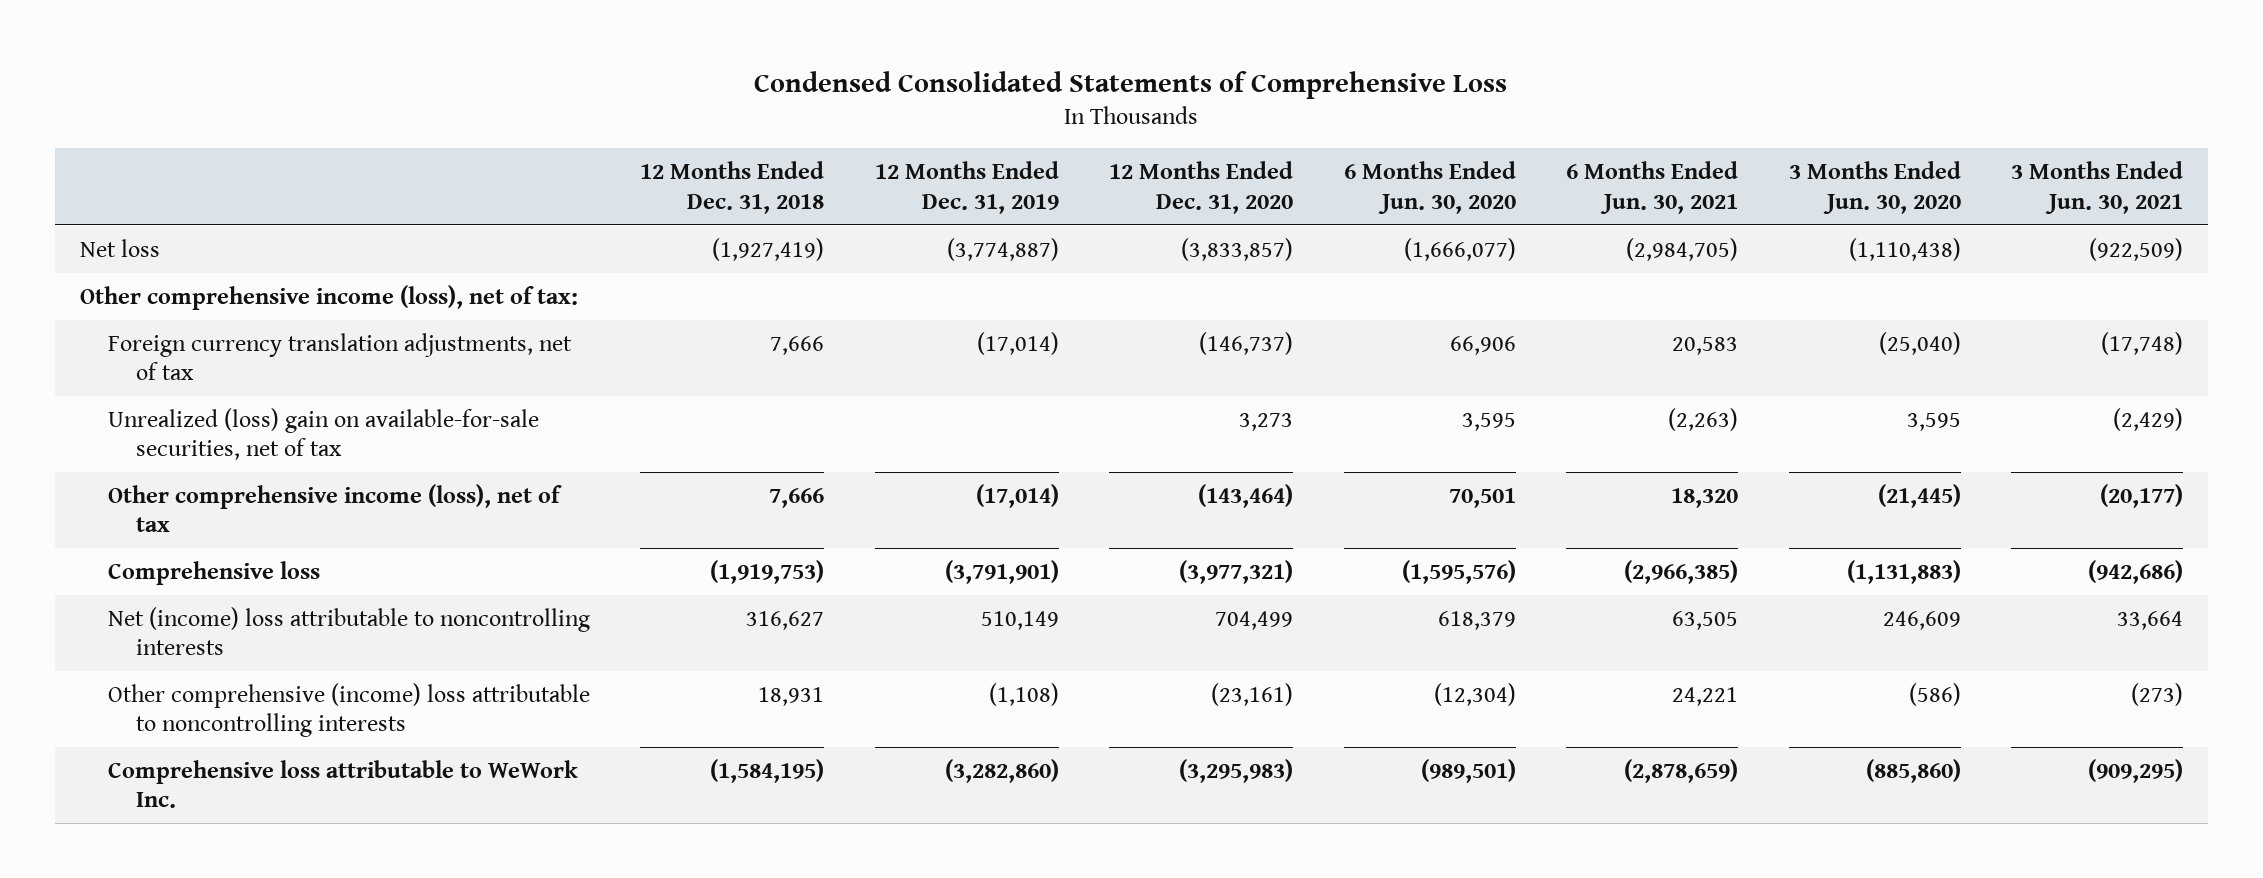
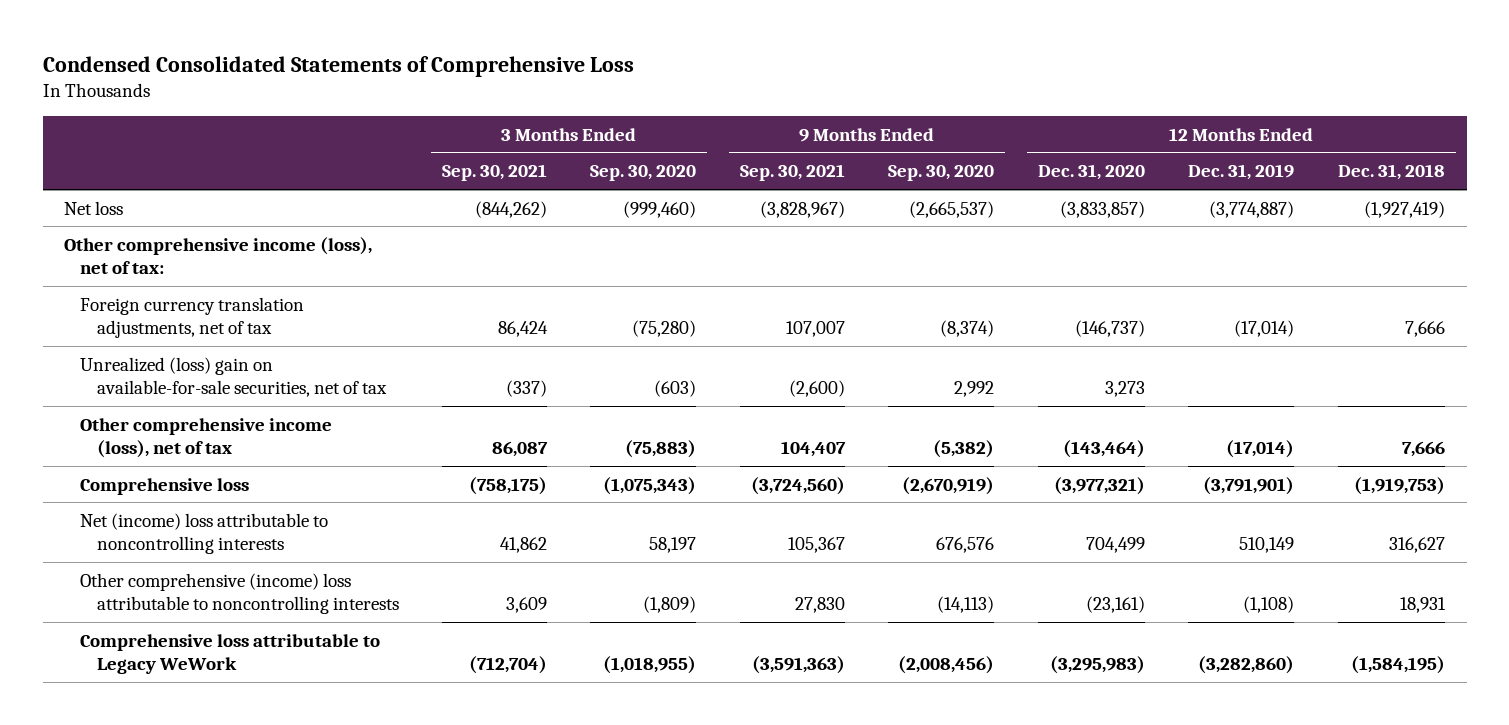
- | 12 Months Ended Dec. 31, 2018 | 12 Months Ended Dec. 31, 2019 | 12 Months Ended Dec. 31, 2020 | 6 Months Ended Jun. 30, 2020 | 6 Months Ended Jun. 30, 2021 | 3 Months Ended Jun. 30, 2020 | 3 Months Ended Jun. 30, 2021
+ | 3 Months Ended Sep. 30, 2021 | 3 Months Ended Sep. 30, 2020 | 9 Months Ended Sep. 30, 2021 | 9 Months Ended Sep. 30, 2020 | 12 Months Ended Dec. 31, 2020 | 12 Months Ended Dec. 31, 2019 | 12 Months Ended Dec. 31, 2018
- Comprehensive loss attributable to WeWork Inc. | (1,584,195) | (3,282,860) | (3,295,983) | (989,501) | (2,878,659) | (885,860) | (909,295)
+ Comprehensive loss attributable to Legacy WeWork | (712,704) | (1,018,955) | (3,591,363) | (2,008,456) | (3,295,983) | (3,282,860) | (1,584,195)

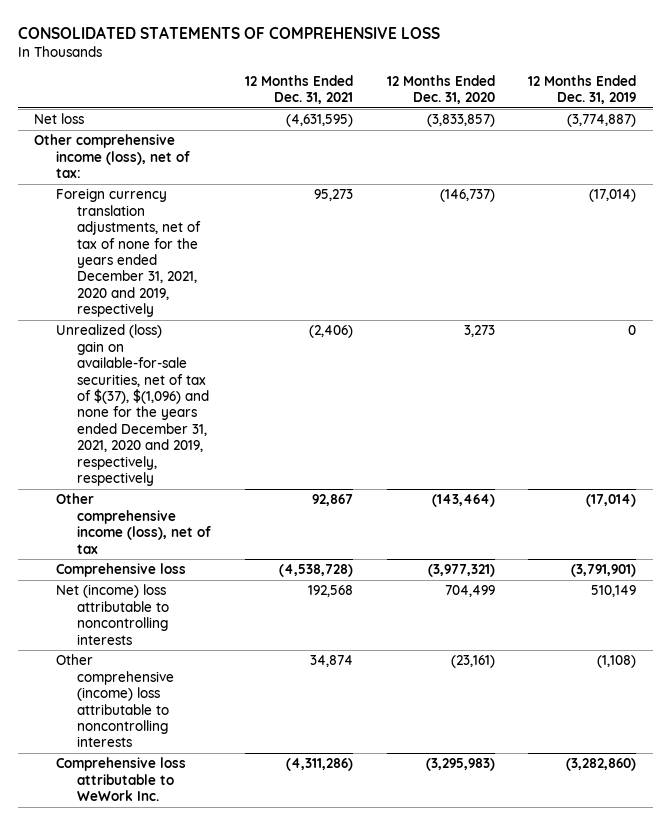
- Condensed Consolidated Statements of Comprehensive Loss
+ CONSOLIDATED STATEMENTS OF COMPREHENSIVE LOSS
- | 3 Months Ended Sep. 30, 2021 | 3 Months Ended Sep. 30, 2020 | 9 Months Ended Sep. 30, 2021 | 9 Months Ended Sep. 30, 2020 | 12 Months Ended Dec. 31, 2020 | 12 Months Ended Dec. 31, 2019 | 12 Months Ended Dec. 31, 2018
+ | 12 Months Ended Dec. 31, 2021 | 12 Months Ended Dec. 31, 2020 | 12 Months Ended Dec. 31, 2019
- Foreign currency translation adjustments, net of tax | 86,424 | (75,280) | 107,007 | (8,374) | (146,737) | (17,014) | 7,666
- Unrealized (loss) gain on available-for-sale securities, net of tax | (337) | (603) | (2,600) | 2,992 | 3,273 | |
+ Foreign currency translation adjustments, net of tax of none for the years ended December 31, 2021, 2020 and 2019, respectively | 95,273 | (146,737) | (17,014)
+ Unrealized (loss) gain on available-for-sale securities, net of tax of $(37), $(1,096) and none for the years ended December 31, 2021, 2020 and 2019, respectively, respectively | (2,406) | 3,273 | 0
- Comprehensive loss attributable to Legacy WeWork | (712,704) | (1,018,955) | (3,591,363) | (2,008,456) | (3,295,983) | (3,282,860) | (1,584,195)
+ Comprehensive loss attributable to WeWork Inc. | (4,311,286) | (3,295,983) | (3,282,860)

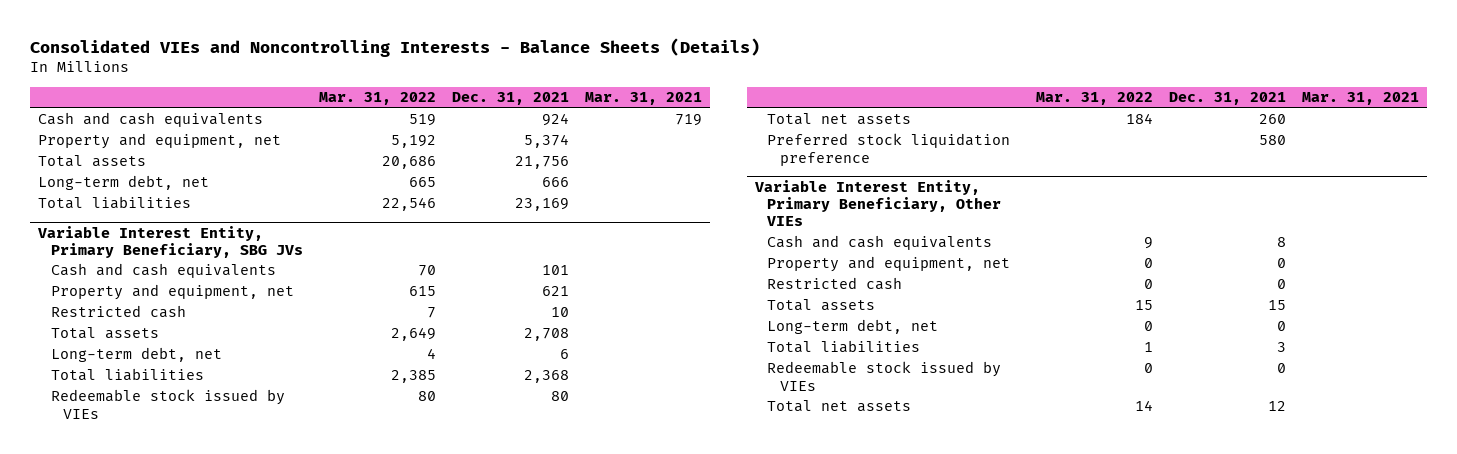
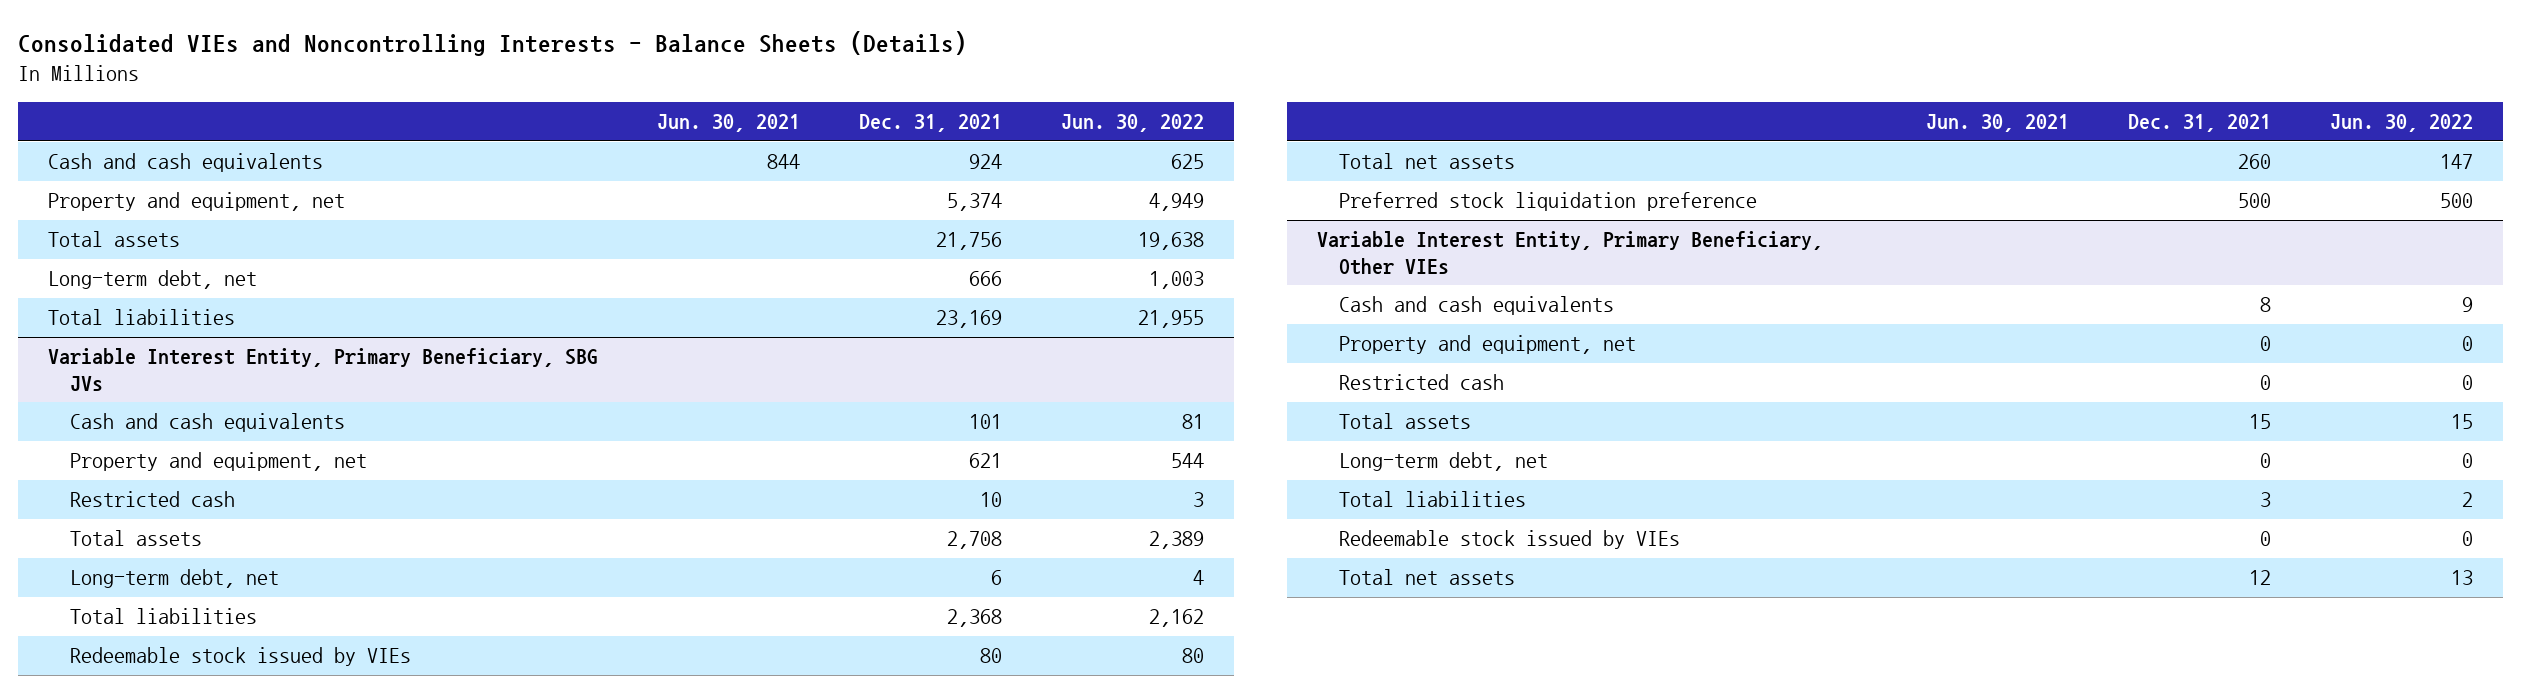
- | Mar. 31, 2022 | Dec. 31, 2021 | Mar. 31, 2021
+ | Jun. 30, 2021 | Dec. 31, 2021 | Jun. 30, 2022
@ Variable Interest Entity, Primary Beneficiary, SBG JVs
- Preferred stock liquidation preference | | 580 |
+ Preferred stock liquidation preference | | 500 | 500

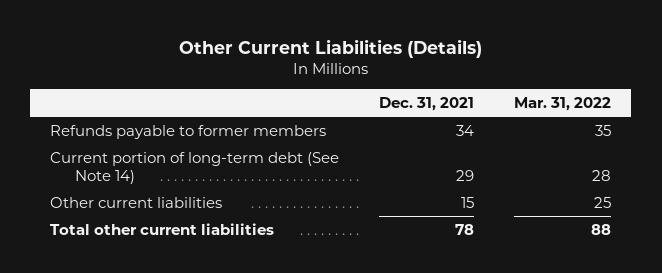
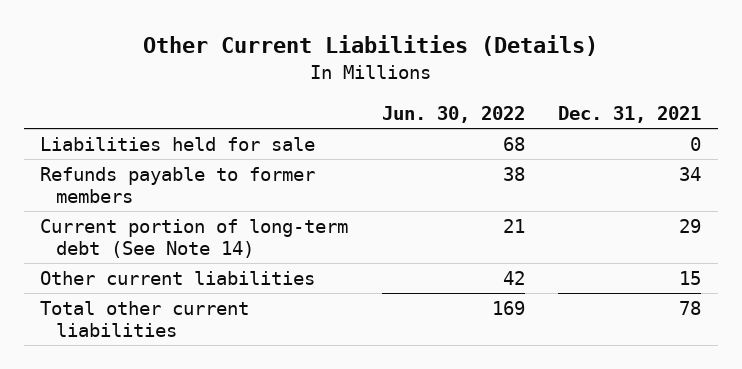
- | Dec. 31, 2021 | Mar. 31, 2022
+ | Jun. 30, 2022 | Dec. 31, 2021
+ Liabilities held for sale | 68 | 0

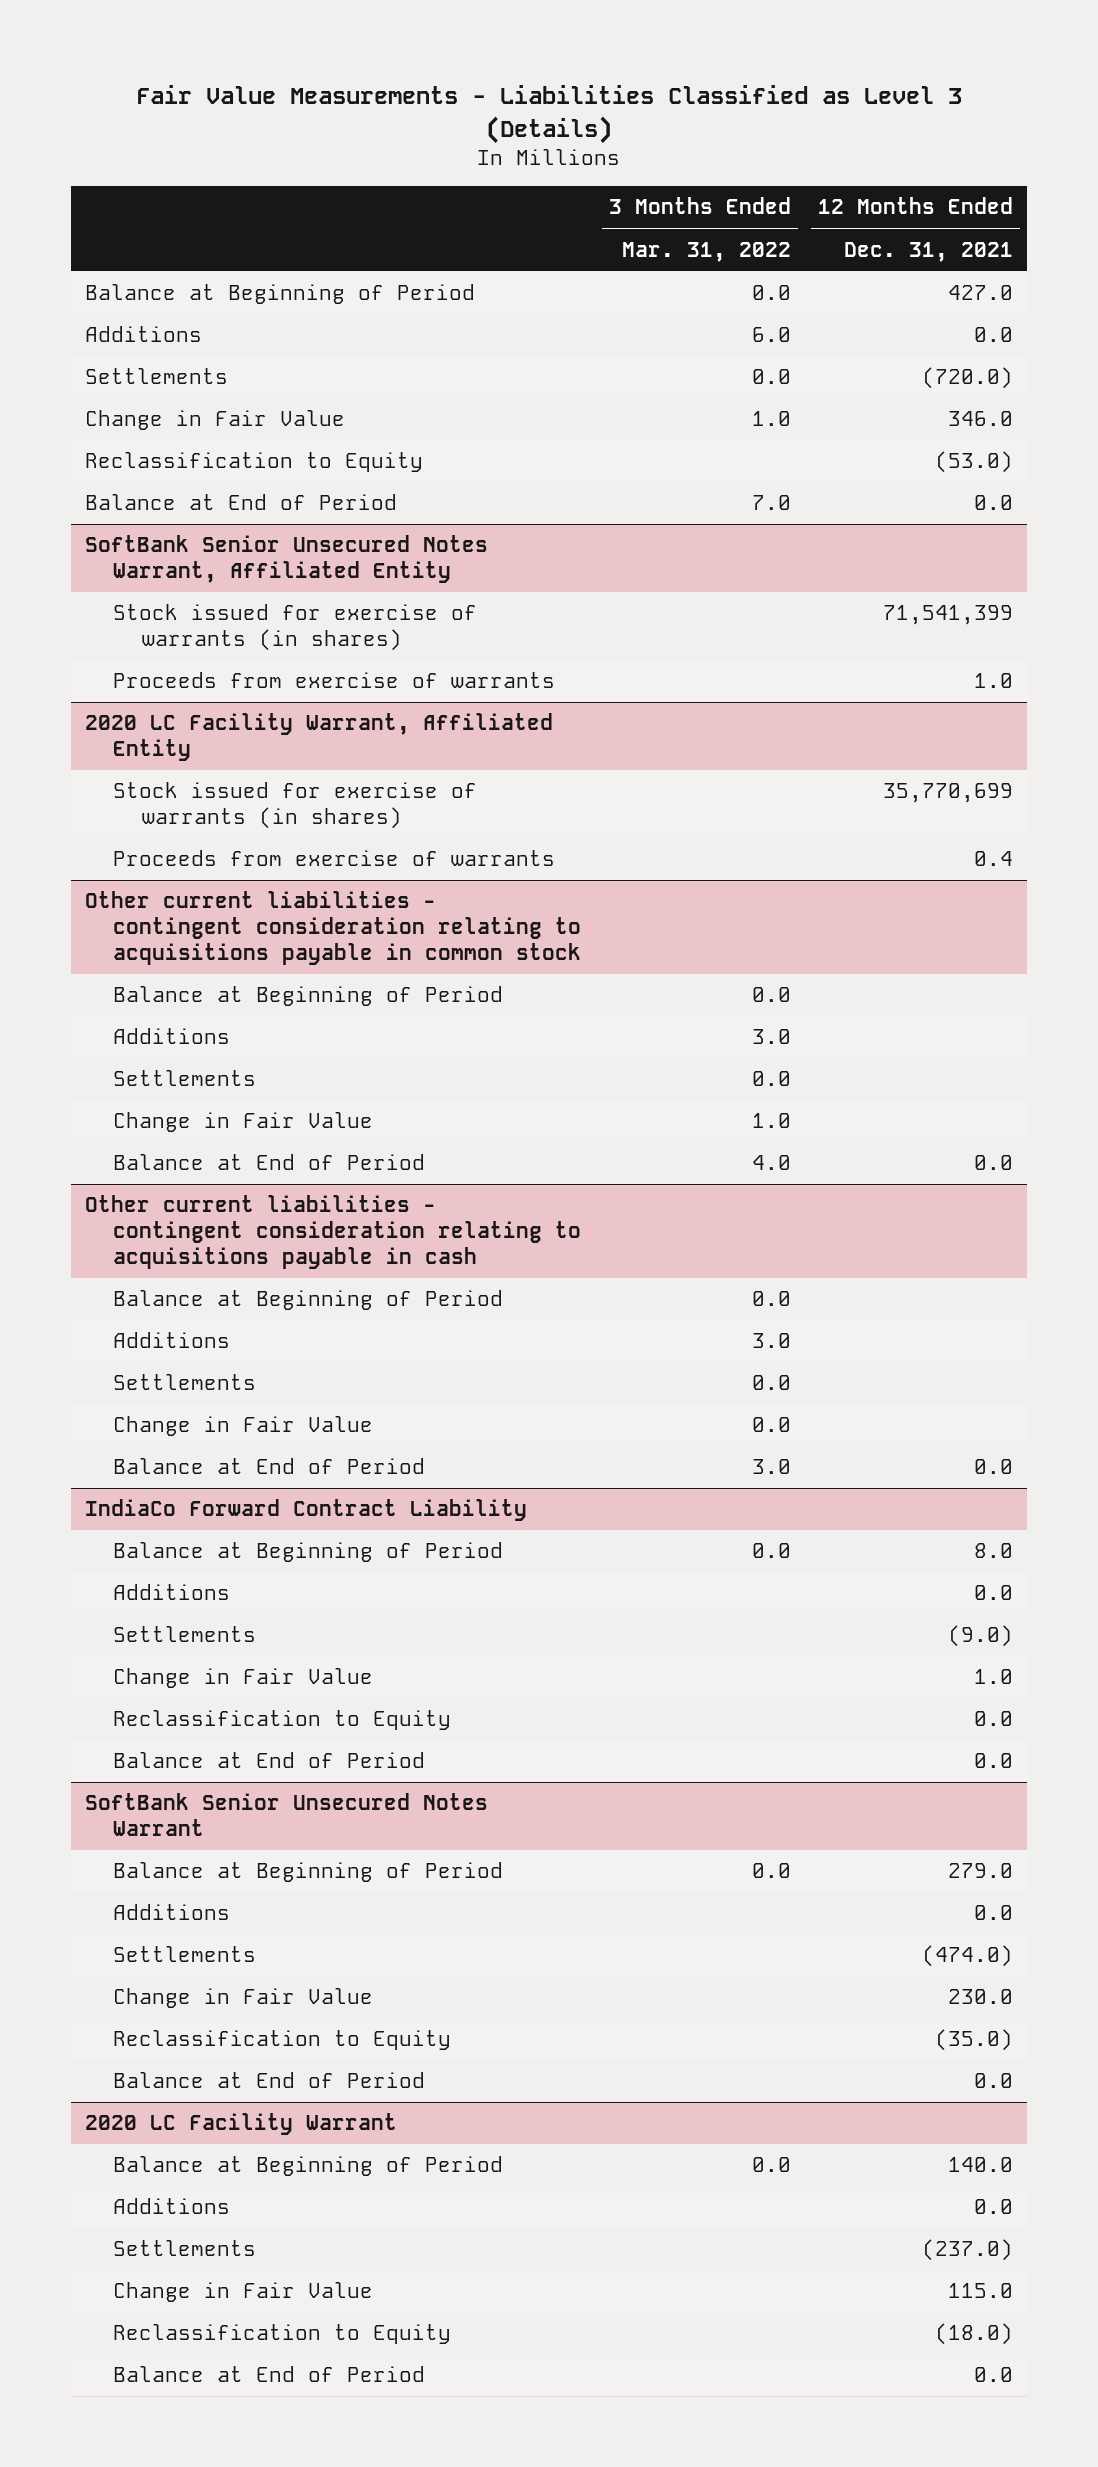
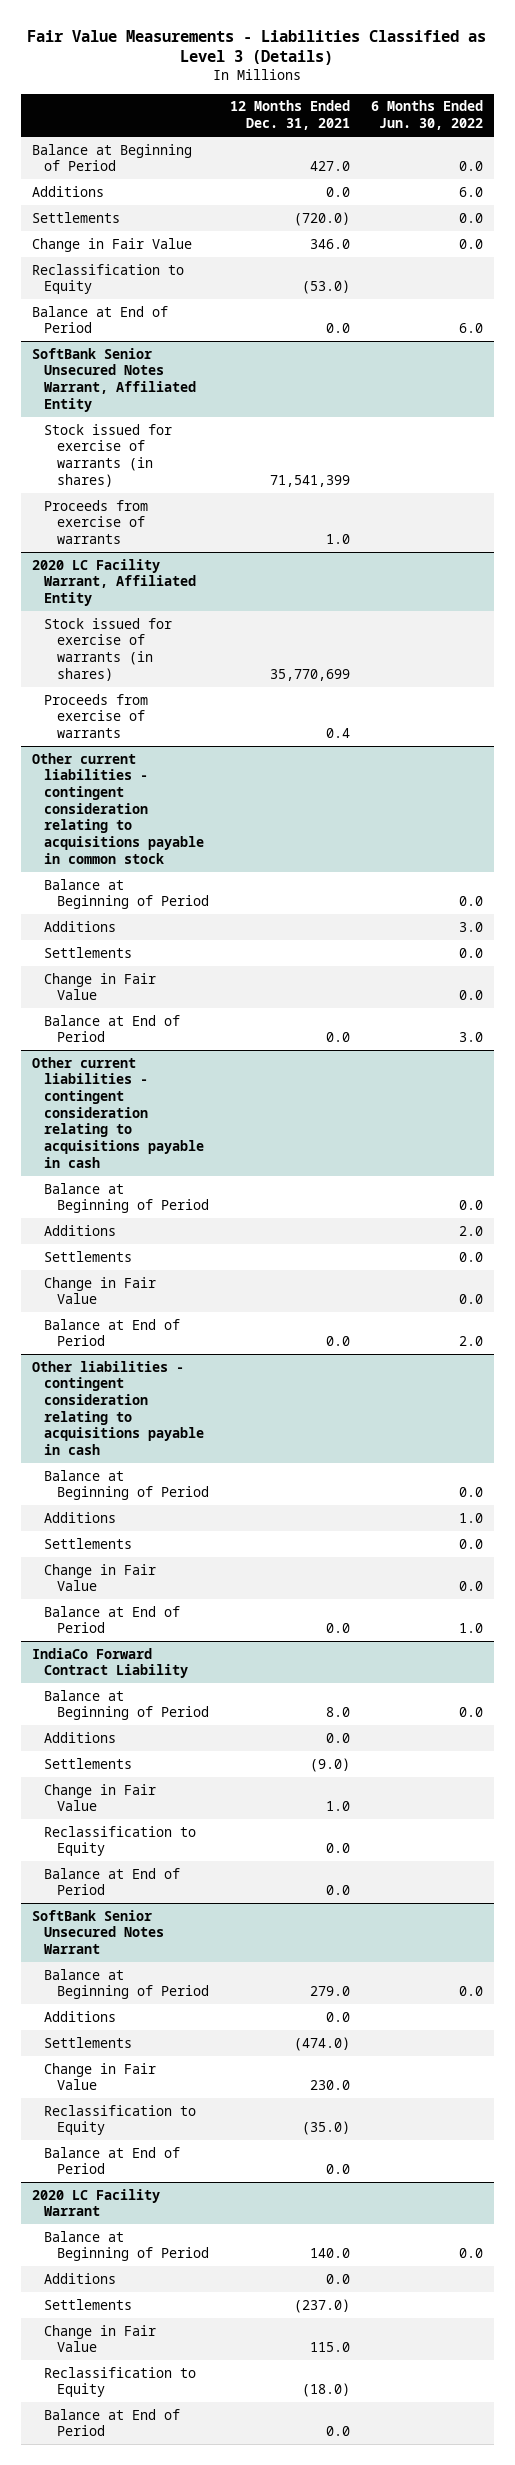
- | 3 Months Ended Mar. 31, 2022 | 12 Months Ended Dec. 31, 2021
+ | 12 Months Ended Dec. 31, 2021 | 6 Months Ended Jun. 30, 2022
+ Other liabilities - contingent consideration relating to acquisitions payable in cash
+ Balance at Beginning of Period | | 0.0
+ Additions | | 1.0
+ Settlements | | 0.0
+ Change in Fair Value | | 0.0
+ Balance at End of Period | 0.0 | 1.0

